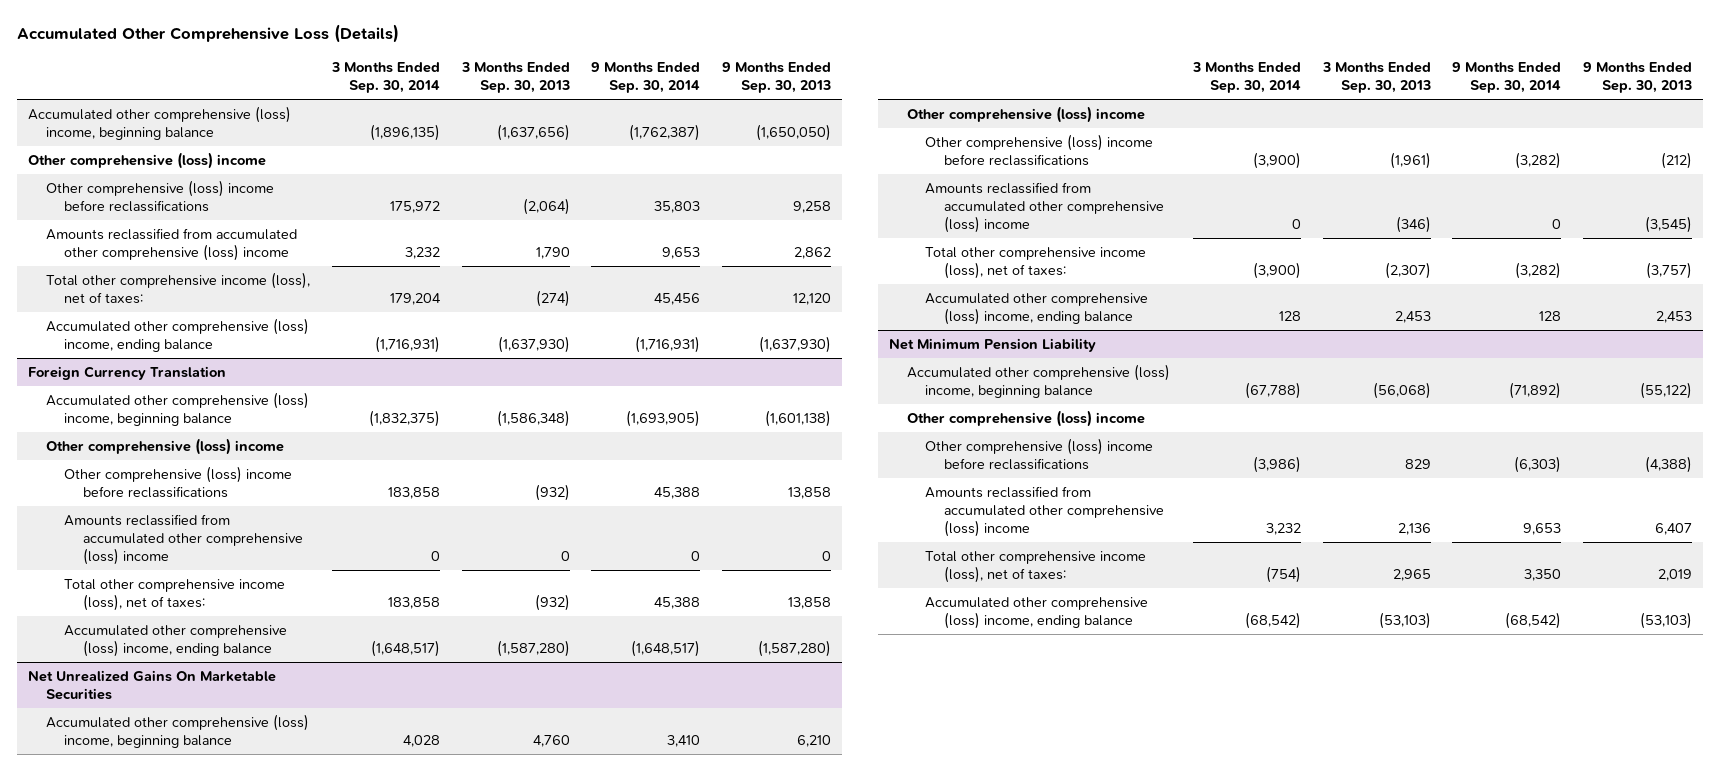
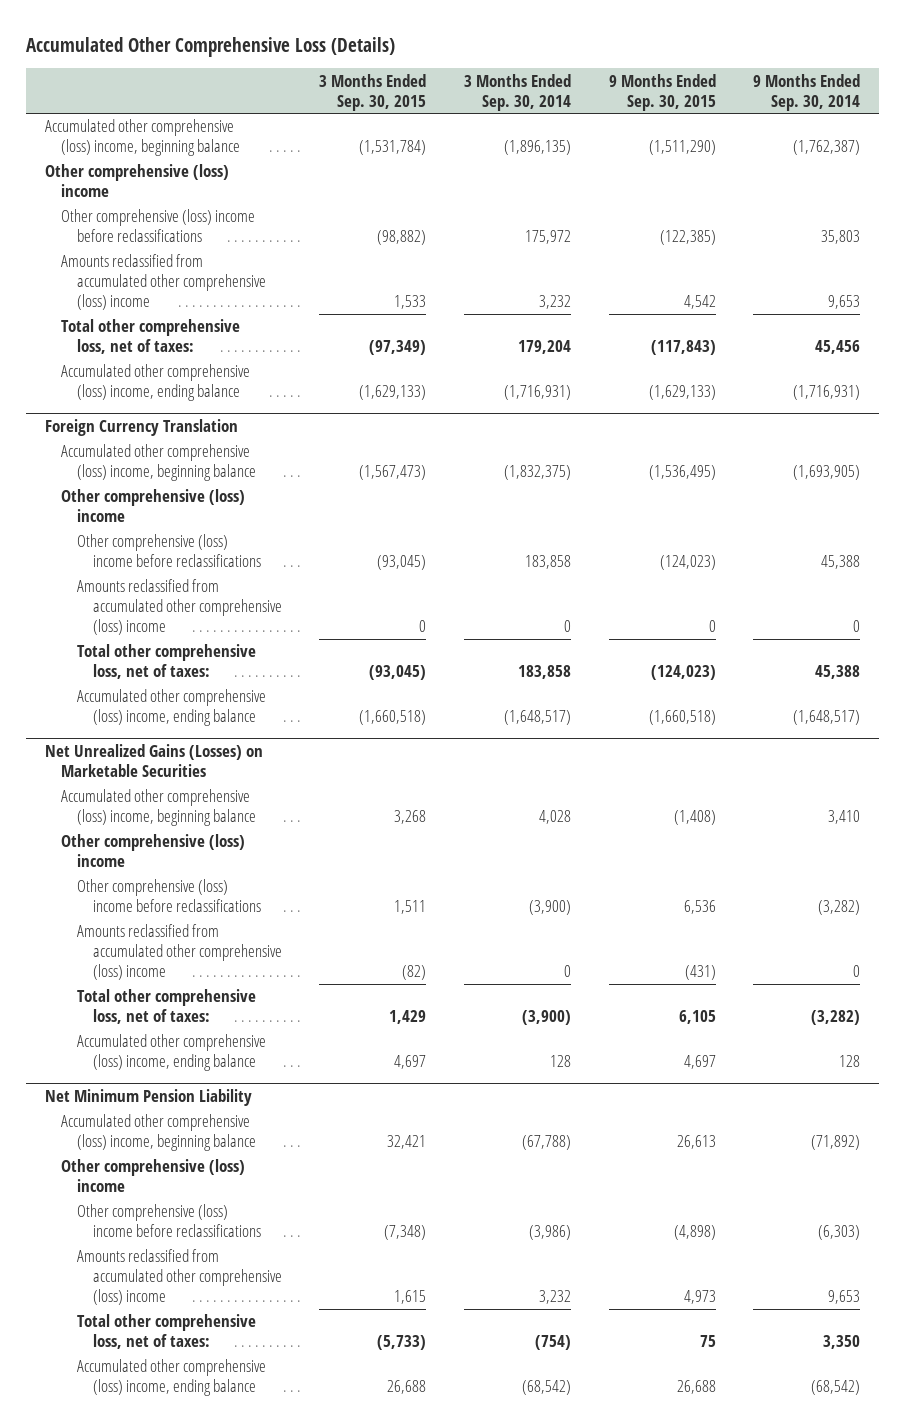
- | 3 Months Ended Sep. 30, 2014 | 3 Months Ended Sep. 30, 2013 | 9 Months Ended Sep. 30, 2014 | 9 Months Ended Sep. 30, 2013
+ | 3 Months Ended Sep. 30, 2015 | 3 Months Ended Sep. 30, 2014 | 9 Months Ended Sep. 30, 2015 | 9 Months Ended Sep. 30, 2014
- Total other comprehensive income (loss), net of taxes: | 179,204 | (274) | 45,456 | 12,120
+ Total other comprehensive loss, net of taxes: | (97,349) | 179,204 | (117,843) | 45,456
@ Foreign Currency Translation
- Total other comprehensive income (loss), net of taxes: | 183,858 | (932) | 45,388 | 13,858
+ Total other comprehensive loss, net of taxes: | (93,045) | 183,858 | (124,023) | 45,388
- Net Unrealized Gains On Marketable Securities
+ Net Unrealized Gains (Losses) on Marketable Securities
- Total other comprehensive income (loss), net of taxes: | (3,900) | (2,307) | (3,282) | (3,757)
+ Total other comprehensive loss, net of taxes: | 1,429 | (3,900) | 6,105 | (3,282)
@ Net Minimum Pension Liability
- Total other comprehensive income (loss), net of taxes: | (754) | 2,965 | 3,350 | 2,019
+ Total other comprehensive loss, net of taxes: | (5,733) | (754) | 75 | 3,350

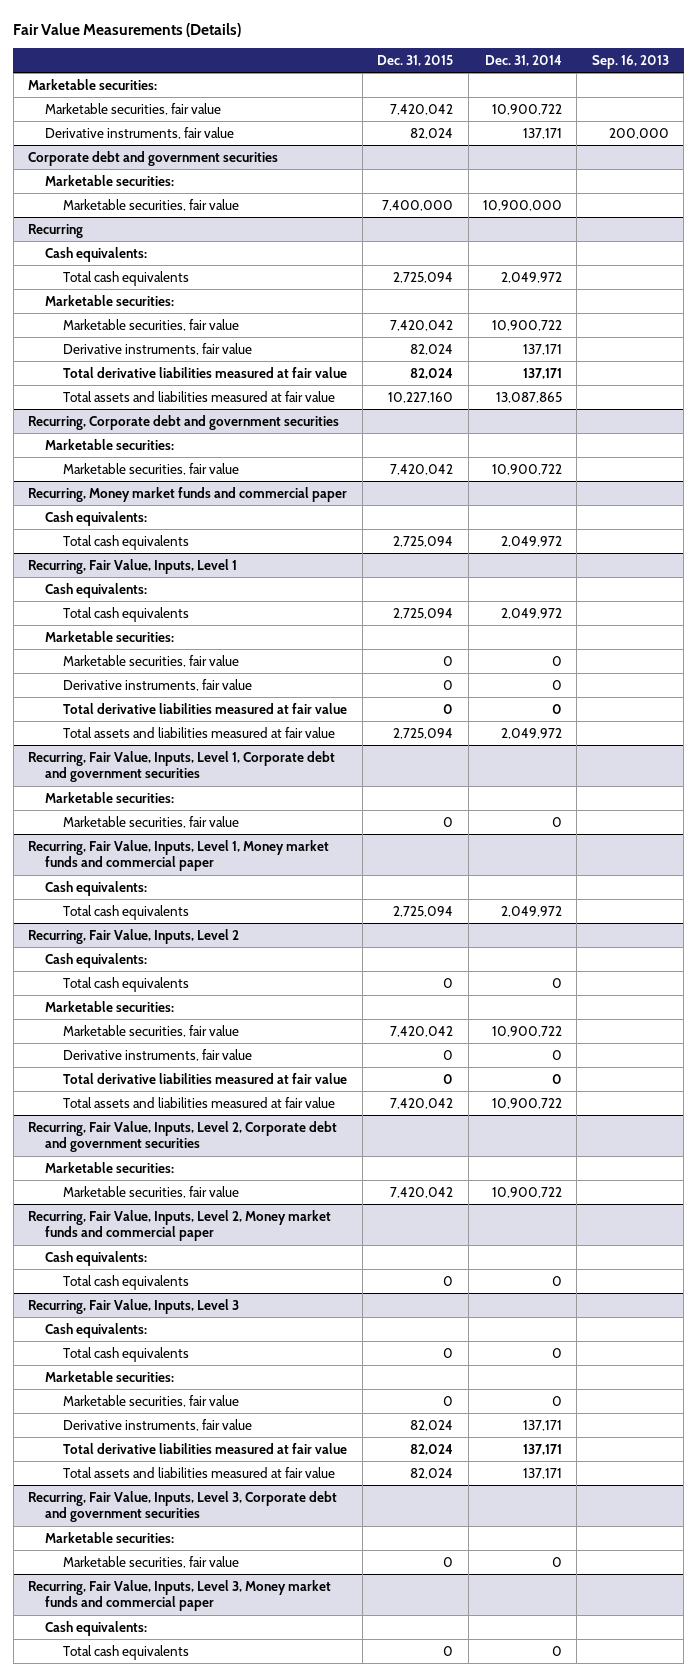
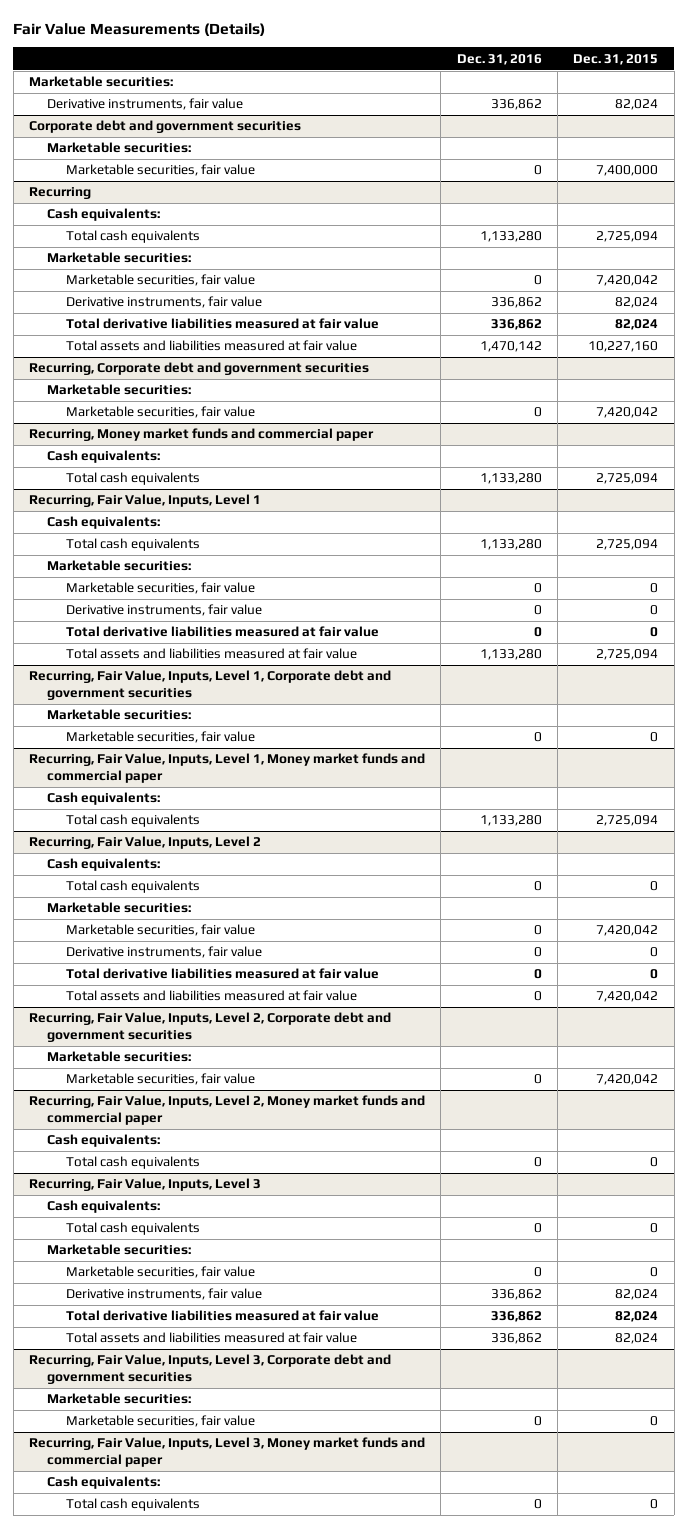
- | Dec. 31, 2015 | Dec. 31, 2014 | Sep. 16, 2013
+ | Dec. 31, 2016 | Dec. 31, 2015
- Marketable securities, fair value | 7,420,042 | 10,900,722 |

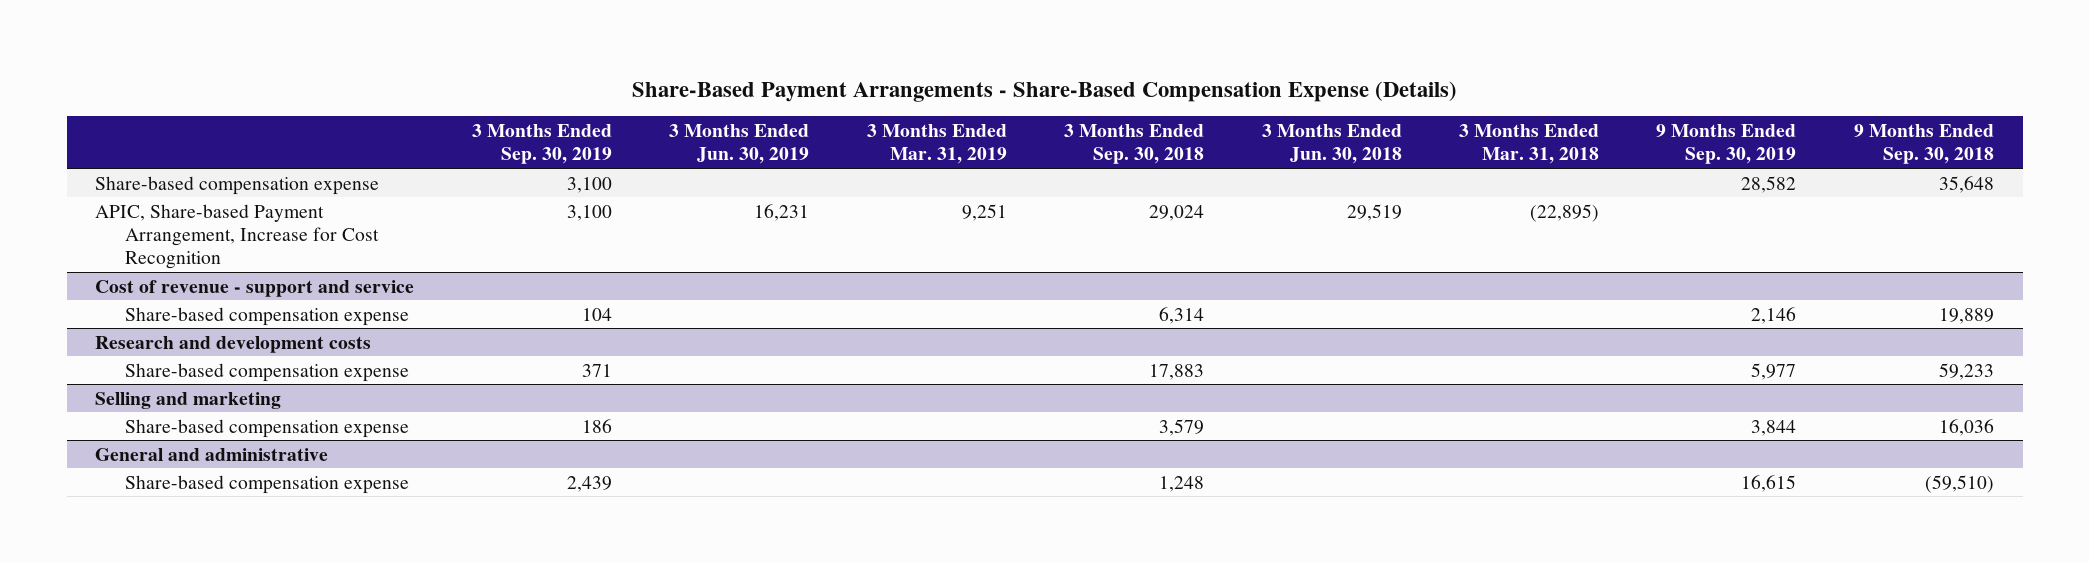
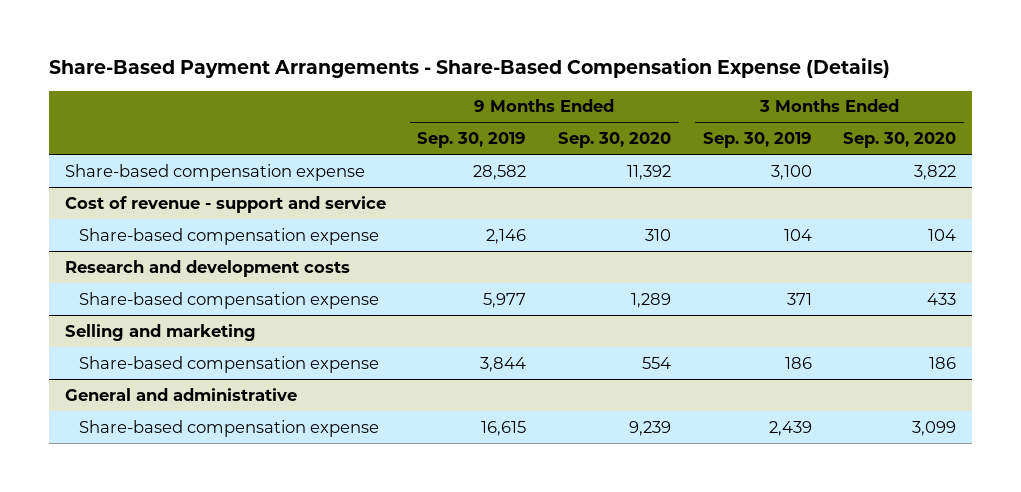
- | 3 Months Ended Sep. 30, 2019 | 3 Months Ended Jun. 30, 2019 | 3 Months Ended Mar. 31, 2019 | 3 Months Ended Sep. 30, 2018 | 3 Months Ended Jun. 30, 2018 | 3 Months Ended Mar. 31, 2018 | 9 Months Ended Sep. 30, 2019 | 9 Months Ended Sep. 30, 2018
+ | 9 Months Ended Sep. 30, 2019 | 9 Months Ended Sep. 30, 2020 | 3 Months Ended Sep. 30, 2019 | 3 Months Ended Sep. 30, 2020
- APIC, Share-based Payment Arrangement, Increase for Cost Recognition | 3,100 | 16,231 | 9,251 | 29,024 | 29,519 | (22,895) | |

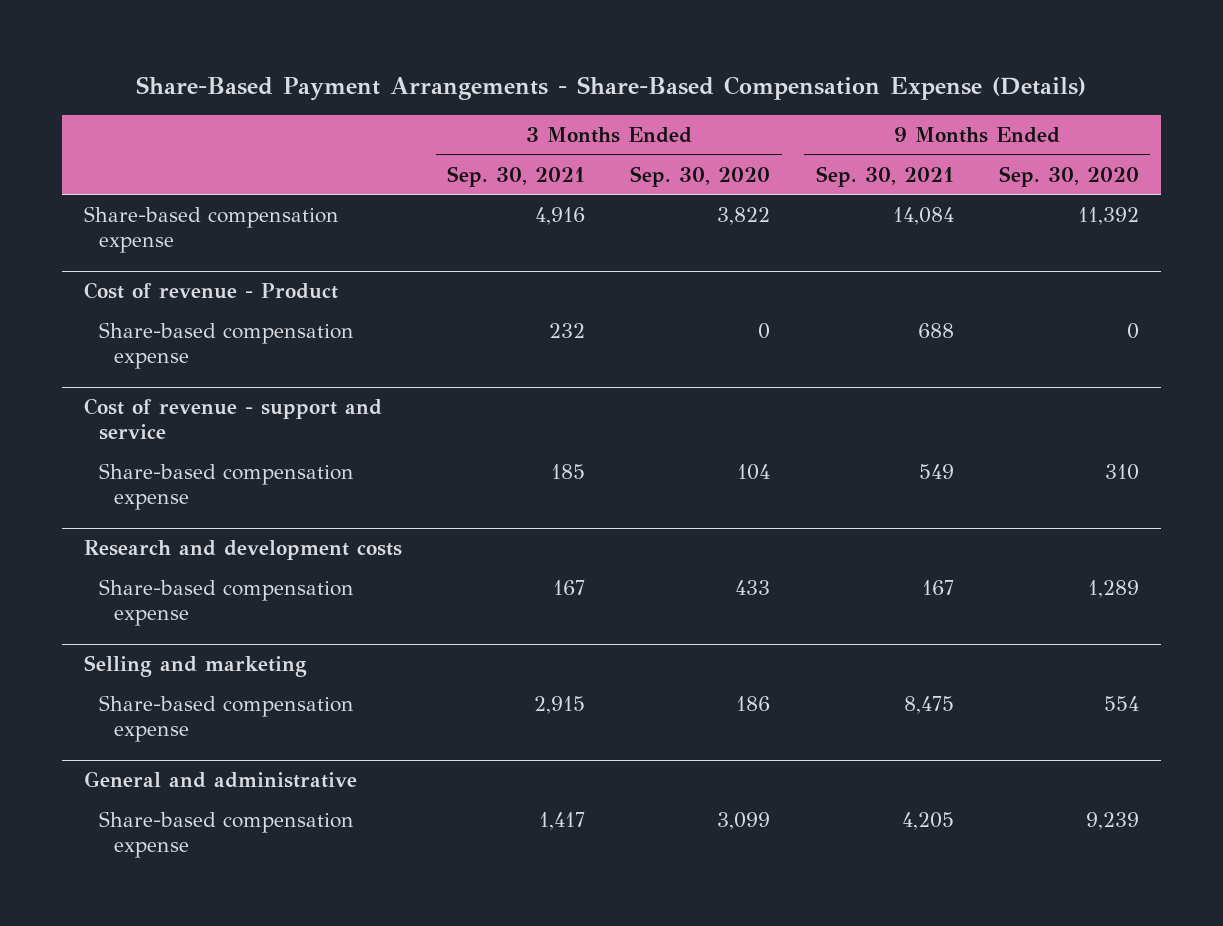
- | 9 Months Ended Sep. 30, 2019 | 9 Months Ended Sep. 30, 2020 | 3 Months Ended Sep. 30, 2019 | 3 Months Ended Sep. 30, 2020
+ | 3 Months Ended Sep. 30, 2021 | 3 Months Ended Sep. 30, 2020 | 9 Months Ended Sep. 30, 2021 | 9 Months Ended Sep. 30, 2020
+ Cost of revenue - Product
+ Share-based compensation expense | 232 | 0 | 688 | 0

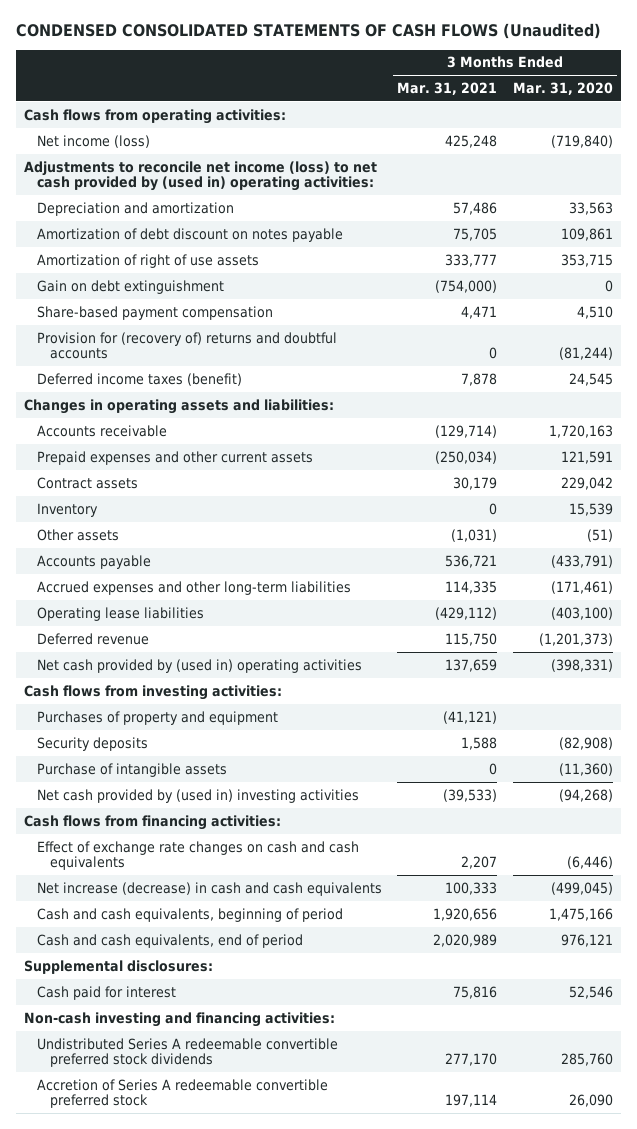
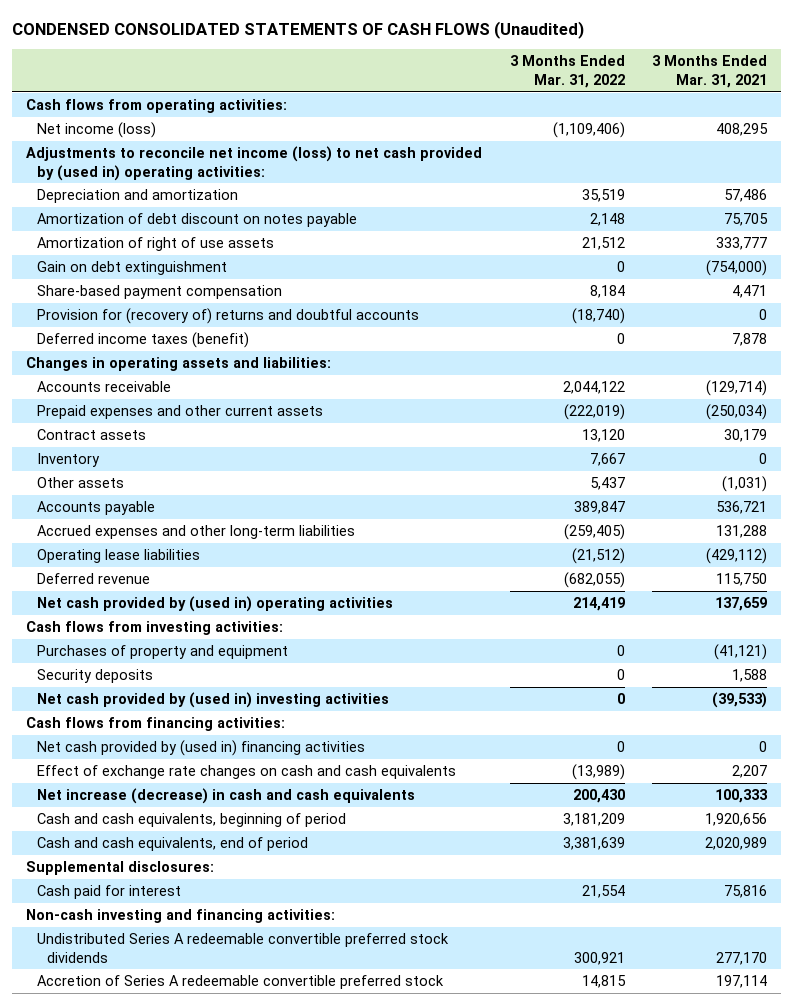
- | 3 Months Ended Mar. 31, 2021 | 3 Months Ended Mar. 31, 2020
+ | 3 Months Ended Mar. 31, 2022 | 3 Months Ended Mar. 31, 2021
- Net income (loss) | 425,248 | (719,840)
+ Net income (loss) | (1,109,406) | 408,295
- Accrued expenses and other long-term liabilities | 114,335 | (171,461)
+ Accrued expenses and other long-term liabilities | (259,405) | 131,288
- Purchase of intangible assets | 0 | (11,360)
+ Net cash provided by (used in) financing activities | 0 | 0

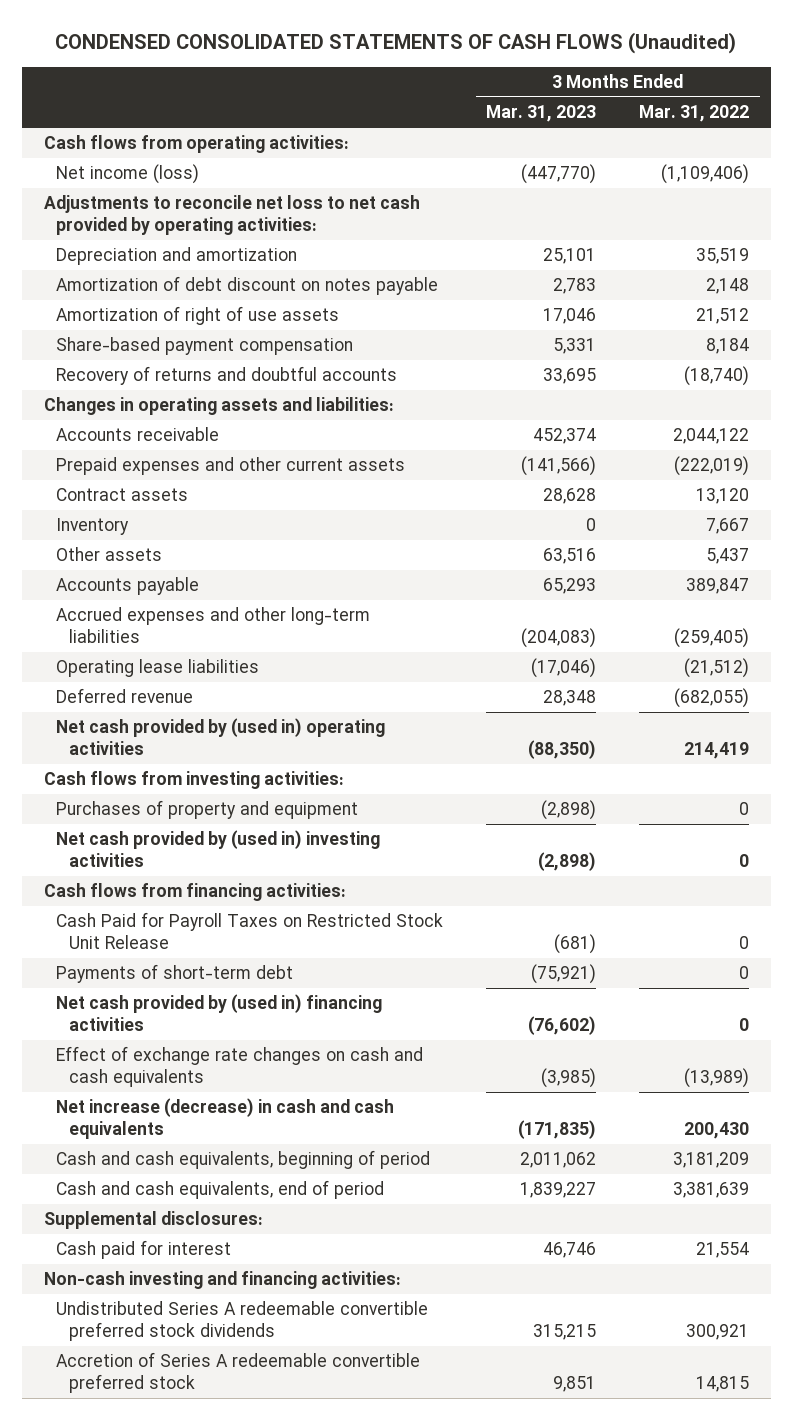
- | 3 Months Ended Mar. 31, 2022 | 3 Months Ended Mar. 31, 2021
+ | 3 Months Ended Mar. 31, 2023 | 3 Months Ended Mar. 31, 2022
- Adjustments to reconcile net income (loss) to net cash provided by (used in) operating activities:
+ Adjustments to reconcile net loss to net cash provided by operating activities:
- Gain on debt extinguishment | 0 | (754,000)
- Provision for (recovery of) returns and doubtful accounts | (18,740) | 0
- Deferred income taxes (benefit) | 0 | 7,878
+ Recovery of returns and doubtful accounts | 33,695 | (18,740)
- Security deposits | 0 | 1,588
+ Cash Paid for Payroll Taxes on Restricted Stock Unit Release | (681) | 0
+ Payments of short-term debt | (75,921) | 0

